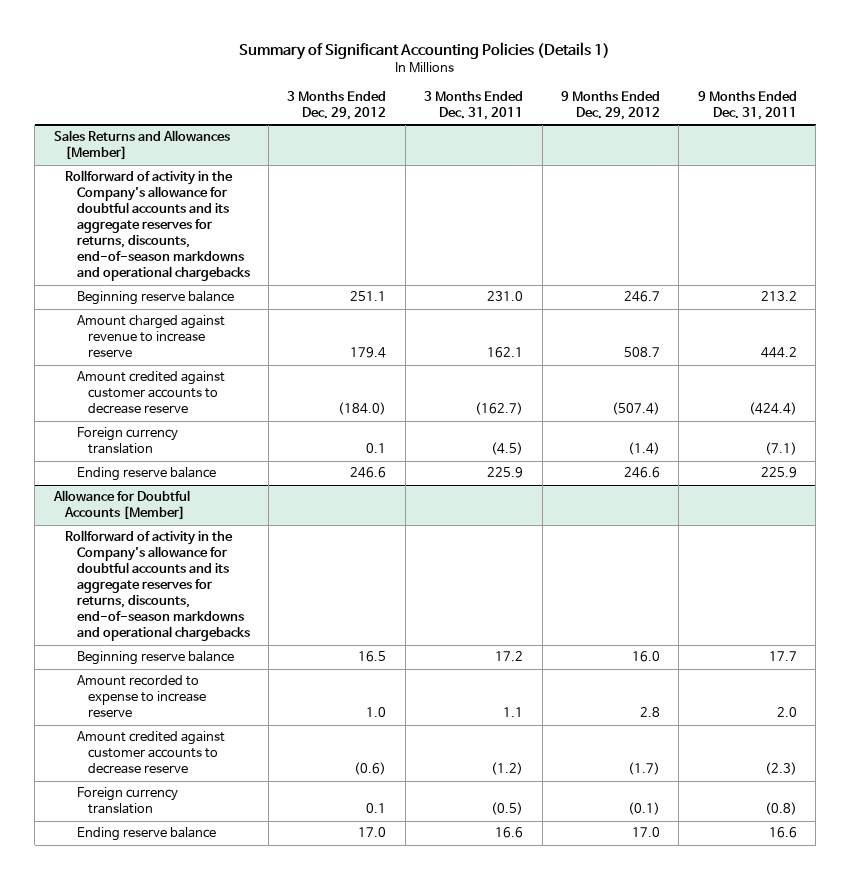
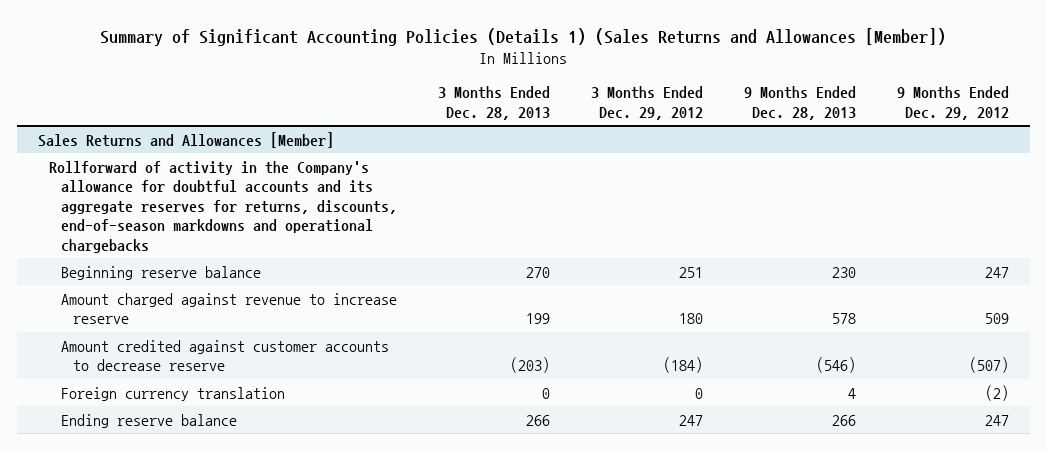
- Summary of Significant Accounting Policies (Details 1)
+ Summary of Significant Accounting Policies (Details 1) (Sales Returns and Allowances [Member])
- | 3 Months Ended Dec. 29, 2012 | 3 Months Ended Dec. 31, 2011 | 9 Months Ended Dec. 29, 2012 | 9 Months Ended Dec. 31, 2011
+ | 3 Months Ended Dec. 28, 2013 | 3 Months Ended Dec. 29, 2012 | 9 Months Ended Dec. 28, 2013 | 9 Months Ended Dec. 29, 2012
@ Sales Returns and Allowances [Member]
- Beginning reserve balance | 251.1 | 231.0 | 246.7 | 213.2
- Amount charged against revenue to increase reserve | 179.4 | 162.1 | 508.7 | 444.2
- Amount credited against customer accounts to decrease reserve | (184.0) | (162.7) | (507.4) | (424.4)
- Foreign currency translation | 0.1 | (4.5) | (1.4) | (7.1)
- Ending reserve balance | 246.6 | 225.9 | 246.6 | 225.9
- Allowance for Doubtful Accounts [Member]
- Rollforward of activity in the Company's allowance for doubtful accounts and its aggregate reserves for returns, discounts, end-of-season markdowns and operational chargebacks
- Beginning reserve balance | 16.5 | 17.2 | 16.0 | 17.7
- Amount recorded to expense to increase reserve | 1.0 | 1.1 | 2.8 | 2.0
- Amount credited against customer accounts to decrease reserve | (0.6) | (1.2) | (1.7) | (2.3)
- Foreign currency translation | 0.1 | (0.5) | (0.1) | (0.8)
- Ending reserve balance | 17.0 | 16.6 | 17.0 | 16.6
@ Sales Returns and Allowances [Member]
+ Beginning reserve balance | 270 | 251 | 230 | 247
+ Amount charged against revenue to increase reserve | 199 | 180 | 578 | 509
+ Amount credited against customer accounts to decrease reserve | (203) | (184) | (546) | (507)
+ Foreign currency translation | 0 | 0 | 4 | (2)
+ Ending reserve balance | 266 | 247 | 266 | 247

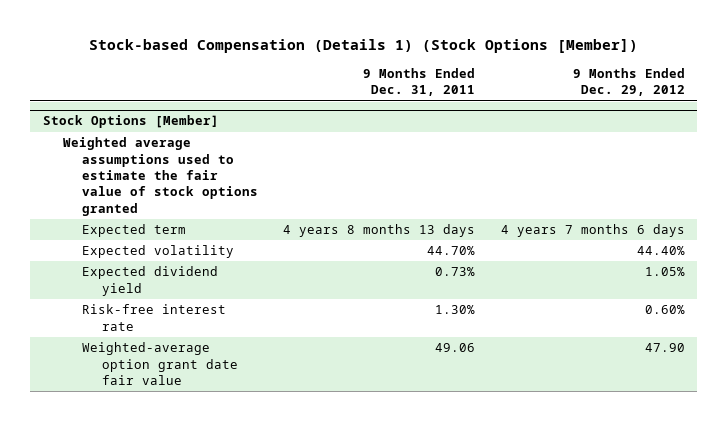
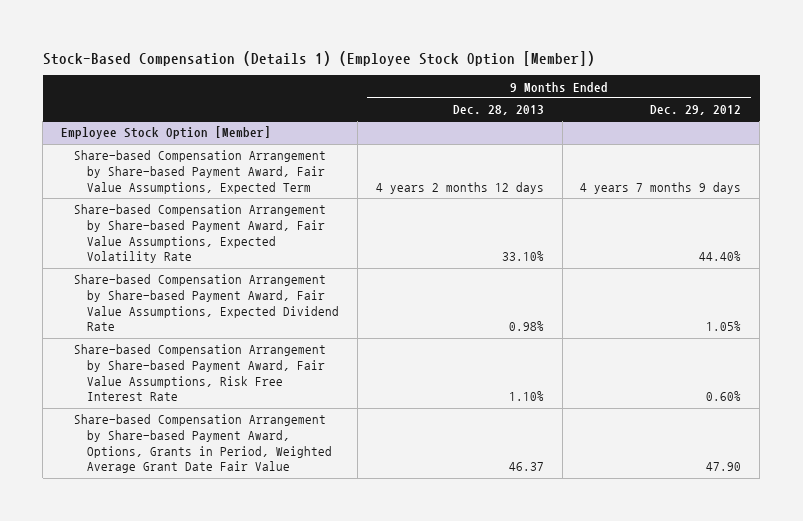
- Stock-based Compensation (Details 1) (Stock Options [Member])
+ Stock-Based Compensation (Details 1) (Employee Stock Option [Member])
- | 9 Months Ended Dec. 31, 2011 | 9 Months Ended Dec. 29, 2012
+ | 9 Months Ended Dec. 28, 2013 | 9 Months Ended Dec. 29, 2012
- Stock Options [Member]
- Weighted average assumptions used to estimate the fair value of stock options granted
- Expected term | 4 years 8 months 13 days | 4 years 7 months 6 days
- Expected volatility | 44.70% | 44.40%
- Expected dividend yield | 0.73% | 1.05%
- Risk-free interest rate | 1.30% | 0.60%
- Weighted-average option grant date fair value | 49.06 | 47.90
+ Employee Stock Option [Member]
+ Share-based Compensation Arrangement by Share-based Payment Award, Fair Value Assumptions, Expected Term | 4 years 2 months 12 days | 4 years 7 months 9 days
+ Share-based Compensation Arrangement by Share-based Payment Award, Fair Value Assumptions, Expected Volatility Rate | 33.10% | 44.40%
+ Share-based Compensation Arrangement by Share-based Payment Award, Fair Value Assumptions, Expected Dividend Rate | 0.98% | 1.05%
+ Share-based Compensation Arrangement by Share-based Payment Award, Fair Value Assumptions, Risk Free Interest Rate | 1.10% | 0.60%
+ Share-based Compensation Arrangement by Share-based Payment Award, Options, Grants in Period, Weighted Average Grant Date Fair Value | 46.37 | 47.90

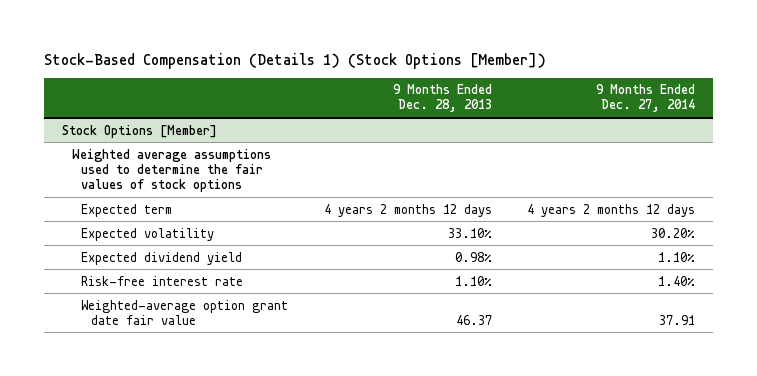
- Stock-Based Compensation (Details 1) (Employee Stock Option [Member])
+ Stock-Based Compensation (Details 1) (Stock Options [Member])
- | 9 Months Ended Dec. 28, 2013 | 9 Months Ended Dec. 29, 2012
+ | 9 Months Ended Dec. 28, 2013 | 9 Months Ended Dec. 27, 2014
- Employee Stock Option [Member]
- Share-based Compensation Arrangement by Share-based Payment Award, Fair Value Assumptions, Expected Term | 4 years 2 months 12 days | 4 years 7 months 9 days
- Share-based Compensation Arrangement by Share-based Payment Award, Fair Value Assumptions, Expected Volatility Rate | 33.10% | 44.40%
- Share-based Compensation Arrangement by Share-based Payment Award, Fair Value Assumptions, Expected Dividend Rate | 0.98% | 1.05%
- Share-based Compensation Arrangement by Share-based Payment Award, Fair Value Assumptions, Risk Free Interest Rate | 1.10% | 0.60%
- Share-based Compensation Arrangement by Share-based Payment Award, Options, Grants in Period, Weighted Average Grant Date Fair Value | 46.37 | 47.90
+ Stock Options [Member]
+ Weighted average assumptions used to determine the fair values of stock options
+ Expected term | 4 years 2 months 12 days | 4 years 2 months 12 days
+ Expected volatility | 33.10% | 30.20%
+ Expected dividend yield | 0.98% | 1.10%
+ Risk-free interest rate | 1.10% | 1.40%
+ Weighted-average option grant date fair value | 46.37 | 37.91

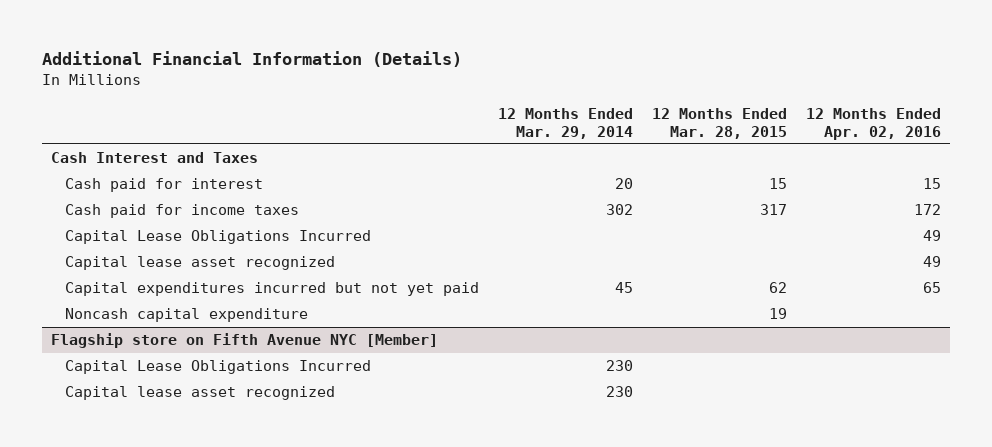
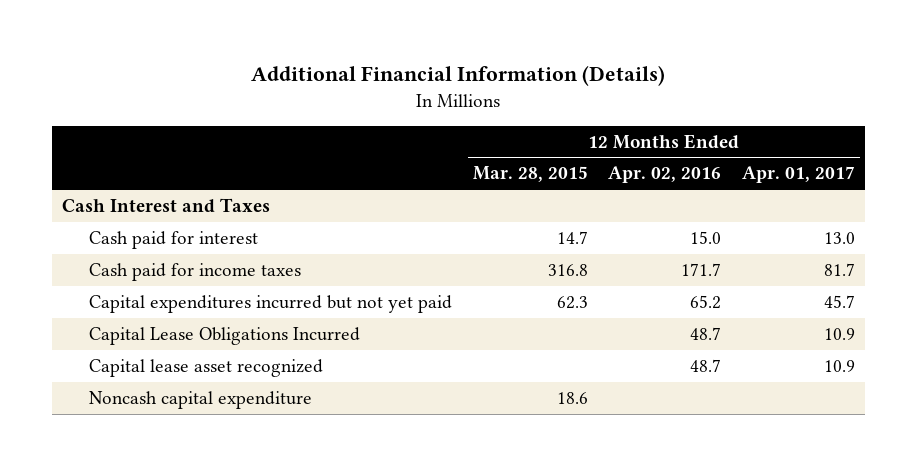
- | 12 Months Ended Mar. 29, 2014 | 12 Months Ended Mar. 28, 2015 | 12 Months Ended Apr. 02, 2016
+ | 12 Months Ended Mar. 28, 2015 | 12 Months Ended Apr. 02, 2016 | 12 Months Ended Apr. 01, 2017
- Cash paid for interest | 20 | 15 | 15
- Cash paid for income taxes | 302 | 317 | 172
- Capital Lease Obligations Incurred | | | 49
- Capital lease asset recognized | | | 49
- Capital expenditures incurred but not yet paid | 45 | 62 | 65
- Noncash capital expenditure | | 19 |
- Flagship store on Fifth Avenue NYC [Member]
- Capital Lease Obligations Incurred | 230 | |
- Capital lease asset recognized | 230 | |
+ Cash paid for interest | 14.7 | 15.0 | 13.0
+ Cash paid for income taxes | 316.8 | 171.7 | 81.7
+ Capital expenditures incurred but not yet paid | 62.3 | 65.2 | 45.7
+ Capital Lease Obligations Incurred | | 48.7 | 10.9
+ Capital lease asset recognized | | 48.7 | 10.9
+ Noncash capital expenditure | 18.6 | |

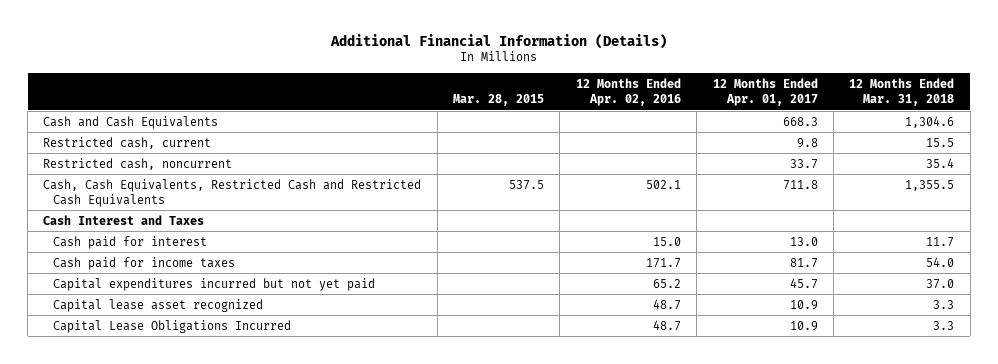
- | 12 Months Ended Mar. 28, 2015 | 12 Months Ended Apr. 02, 2016 | 12 Months Ended Apr. 01, 2017
+ | Mar. 28, 2015 | 12 Months Ended Apr. 02, 2016 | 12 Months Ended Apr. 01, 2017 | 12 Months Ended Mar. 31, 2018
+ Cash and Cash Equivalents | | | 668.3 | 1,304.6
+ Restricted cash, current | | | 9.8 | 15.5
+ Restricted cash, noncurrent | | | 33.7 | 35.4
+ Cash, Cash Equivalents, Restricted Cash and Restricted Cash Equivalents | 537.5 | 502.1 | 711.8 | 1,355.5
- Noncash capital expenditure | 18.6 | |
moved down: Capital Lease Obligations Incurred | | 48.7 | 10.9 | 3.3

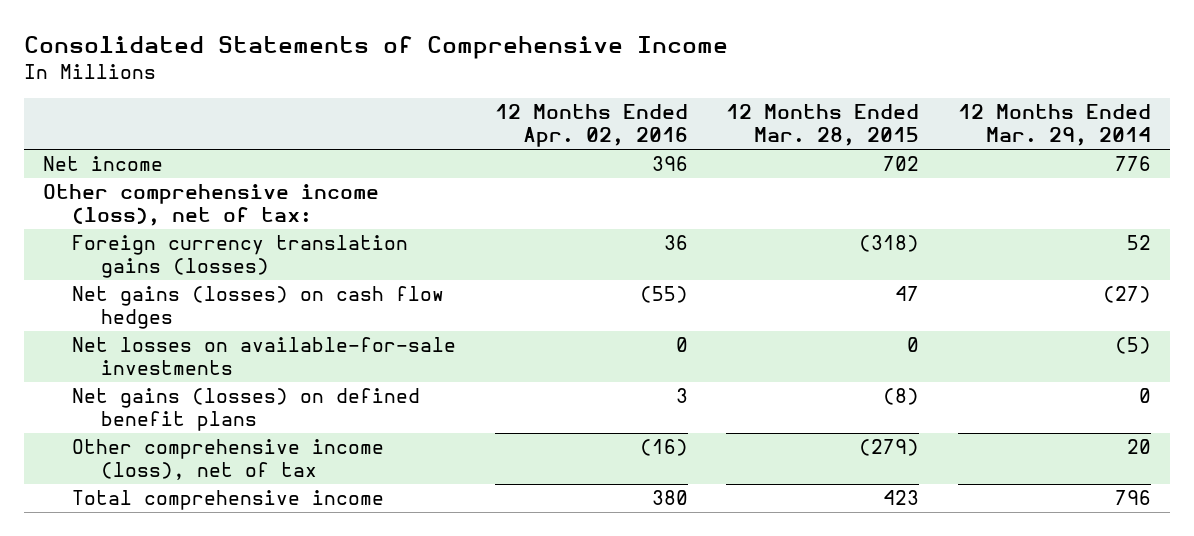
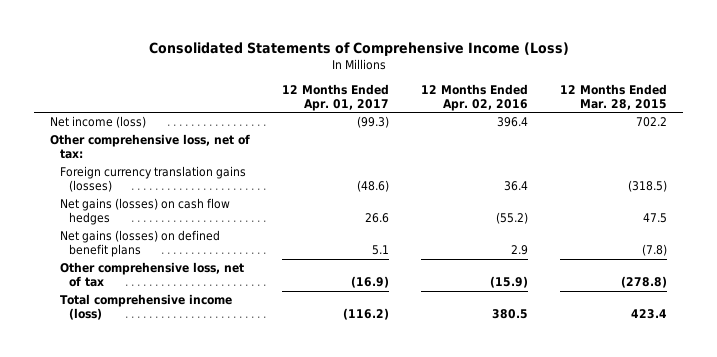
- Consolidated Statements of Comprehensive Income
+ Consolidated Statements of Comprehensive Income (Loss)
- | 12 Months Ended Apr. 02, 2016 | 12 Months Ended Mar. 28, 2015 | 12 Months Ended Mar. 29, 2014
+ | 12 Months Ended Apr. 01, 2017 | 12 Months Ended Apr. 02, 2016 | 12 Months Ended Mar. 28, 2015
- Net income | 396 | 702 | 776
- Other comprehensive income (loss), net of tax:
- Foreign currency translation gains (losses) | 36 | (318) | 52
- Net gains (losses) on cash flow hedges | (55) | 47 | (27)
- Net losses on available-for-sale investments | 0 | 0 | (5)
- Net gains (losses) on defined benefit plans | 3 | (8) | 0
- Other comprehensive income (loss), net of tax | (16) | (279) | 20
- Total comprehensive income | 380 | 423 | 796
+ Net income (loss) | (99.3) | 396.4 | 702.2
+ Other comprehensive loss, net of tax:
+ Foreign currency translation gains (losses) | (48.6) | 36.4 | (318.5)
+ Net gains (losses) on cash flow hedges | 26.6 | (55.2) | 47.5
+ Net gains (losses) on defined benefit plans | 5.1 | 2.9 | (7.8)
+ Other comprehensive loss, net of tax | (16.9) | (15.9) | (278.8)
+ Total comprehensive income (loss) | (116.2) | 380.5 | 423.4

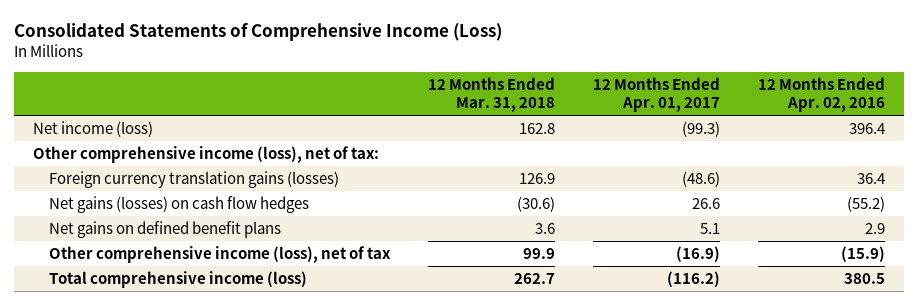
- | 12 Months Ended Apr. 01, 2017 | 12 Months Ended Apr. 02, 2016 | 12 Months Ended Mar. 28, 2015
+ | 12 Months Ended Mar. 31, 2018 | 12 Months Ended Apr. 01, 2017 | 12 Months Ended Apr. 02, 2016
- Other comprehensive loss, net of tax:
+ Other comprehensive income (loss), net of tax:
- Net gains (losses) on defined benefit plans | 5.1 | 2.9 | (7.8)
- Other comprehensive loss, net of tax | (16.9) | (15.9) | (278.8)
+ Net gains on defined benefit plans | 3.6 | 5.1 | 2.9
+ Other comprehensive income (loss), net of tax | 99.9 | (16.9) | (15.9)

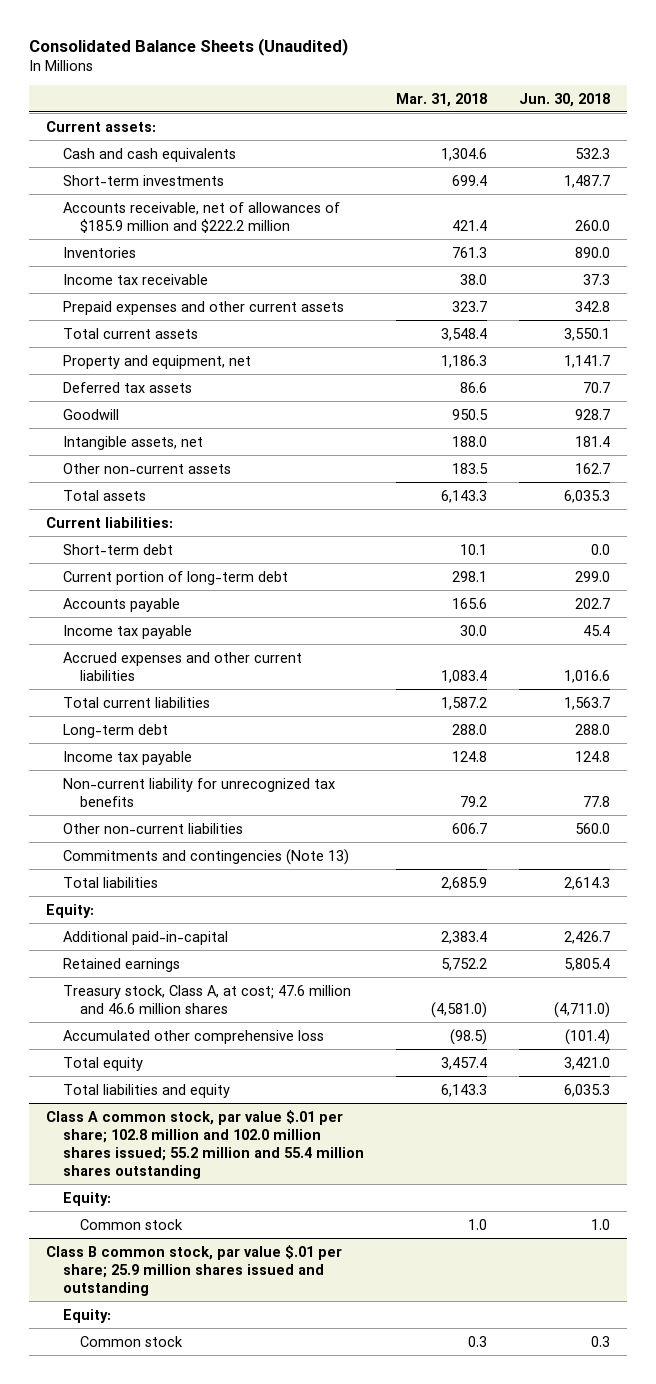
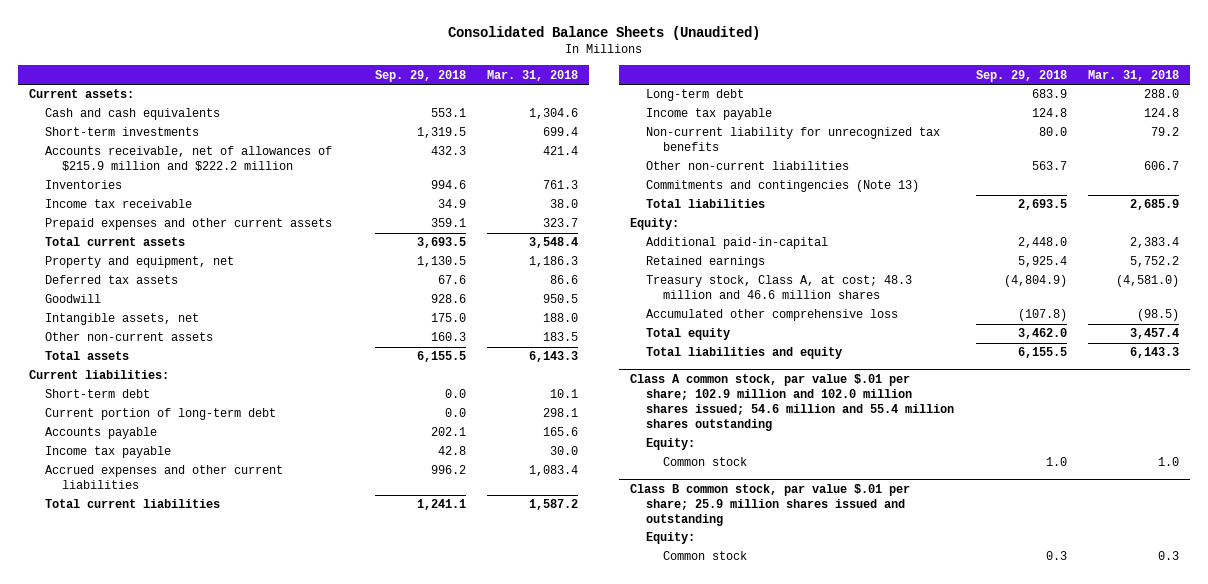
- | Mar. 31, 2018 | Jun. 30, 2018
+ | Sep. 29, 2018 | Mar. 31, 2018
- Accounts receivable, net of allowances of $185.9 million and $222.2 million | 421.4 | 260.0
+ Accounts receivable, net of allowances of $215.9 million and $222.2 million | 432.3 | 421.4
- Treasury stock, Class A, at cost; 47.6 million and 46.6 million shares | (4,581.0) | (4,711.0)
+ Treasury stock, Class A, at cost; 48.3 million and 46.6 million shares | (4,804.9) | (4,581.0)
- Class A common stock, par value $.01 per share; 102.8 million and 102.0 million shares issued; 55.2 million and 55.4 million shares outstanding
+ Class A common stock, par value $.01 per share; 102.9 million and 102.0 million shares issued; 54.6 million and 55.4 million shares outstanding

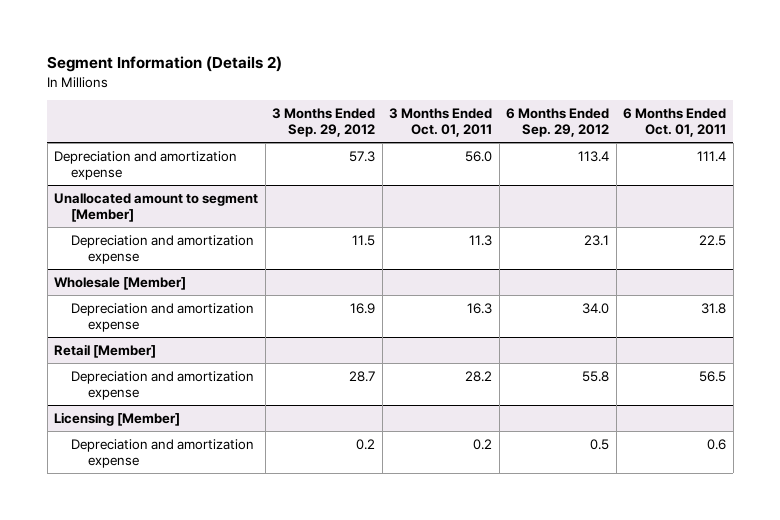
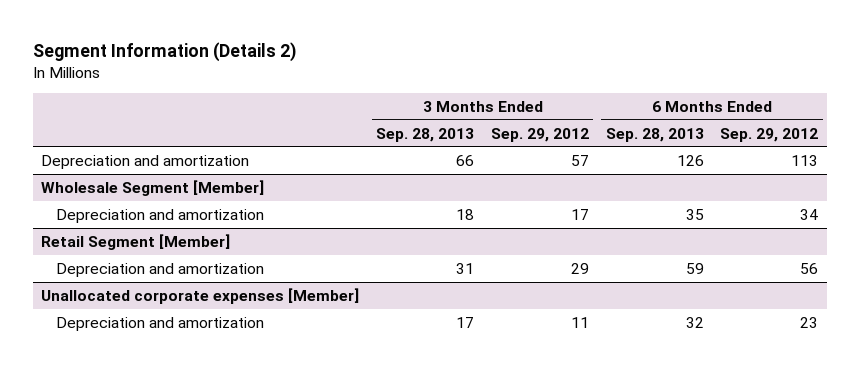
- | 3 Months Ended Sep. 29, 2012 | 3 Months Ended Oct. 01, 2011 | 6 Months Ended Sep. 29, 2012 | 6 Months Ended Oct. 01, 2011
+ | 3 Months Ended Sep. 28, 2013 | 3 Months Ended Sep. 29, 2012 | 6 Months Ended Sep. 28, 2013 | 6 Months Ended Sep. 29, 2012
- Depreciation and amortization expense | 57.3 | 56.0 | 113.4 | 111.4
- Unallocated amount to segment [Member]
- Depreciation and amortization expense | 11.5 | 11.3 | 23.1 | 22.5
- Wholesale [Member]
- Depreciation and amortization expense | 16.9 | 16.3 | 34.0 | 31.8
- Retail [Member]
- Depreciation and amortization expense | 28.7 | 28.2 | 55.8 | 56.5
- Licensing [Member]
- Depreciation and amortization expense | 0.2 | 0.2 | 0.5 | 0.6
+ Depreciation and amortization | 66 | 57 | 126 | 113
+ Wholesale Segment [Member]
+ Depreciation and amortization | 18 | 17 | 35 | 34
+ Retail Segment [Member]
+ Depreciation and amortization | 31 | 29 | 59 | 56
+ Unallocated corporate expenses [Member]
+ Depreciation and amortization | 17 | 11 | 32 | 23

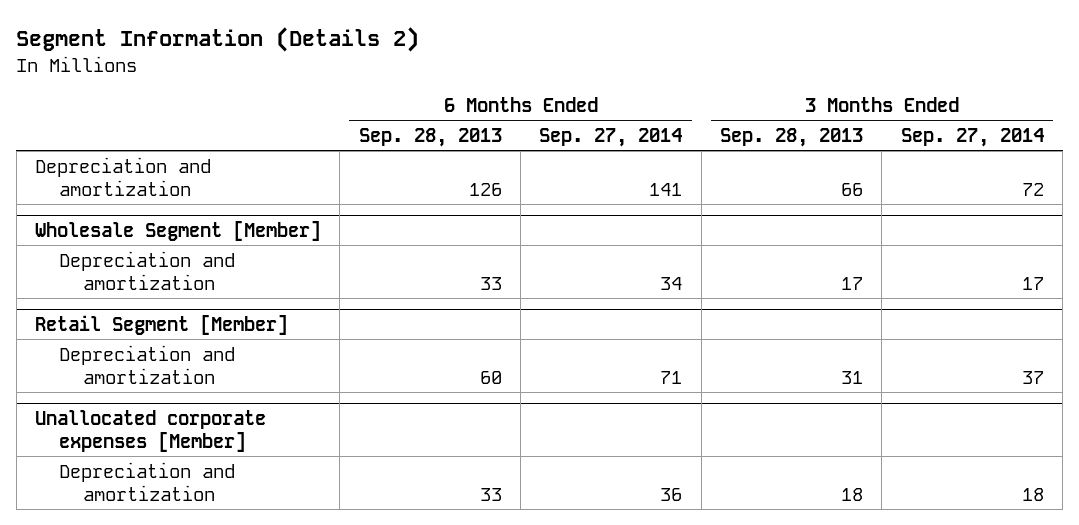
- | 3 Months Ended Sep. 28, 2013 | 3 Months Ended Sep. 29, 2012 | 6 Months Ended Sep. 28, 2013 | 6 Months Ended Sep. 29, 2012
+ | 6 Months Ended Sep. 28, 2013 | 6 Months Ended Sep. 27, 2014 | 3 Months Ended Sep. 28, 2013 | 3 Months Ended Sep. 27, 2014
@ Wholesale Segment [Member]
- Depreciation and amortization | 18 | 17 | 35 | 34
+ Depreciation and amortization | 33 | 34 | 17 | 17
@ Retail Segment [Member]
- Depreciation and amortization | 31 | 29 | 59 | 56
+ Depreciation and amortization | 60 | 71 | 31 | 37
@ Unallocated corporate expenses [Member]
- Depreciation and amortization | 17 | 11 | 32 | 23
+ Depreciation and amortization | 33 | 36 | 18 | 18

